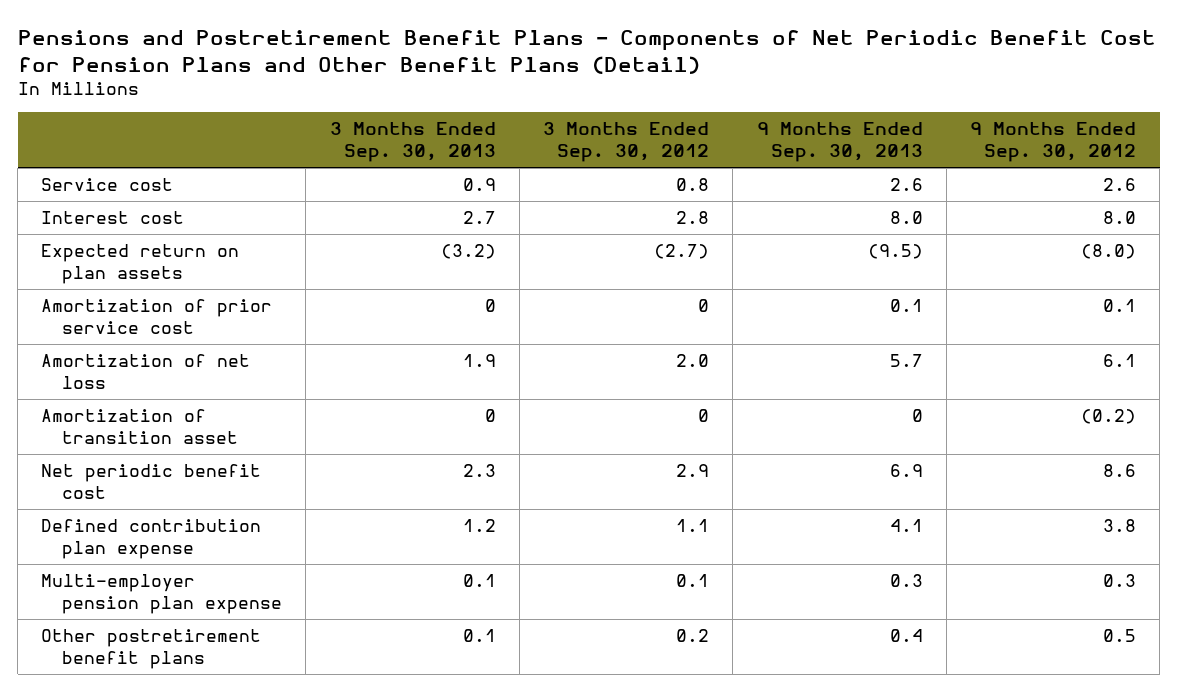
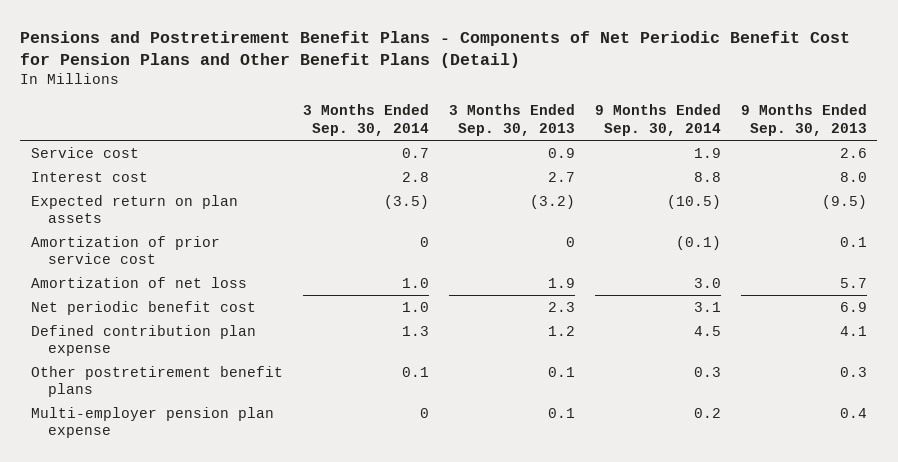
- | 3 Months Ended Sep. 30, 2013 | 3 Months Ended Sep. 30, 2012 | 9 Months Ended Sep. 30, 2013 | 9 Months Ended Sep. 30, 2012
+ | 3 Months Ended Sep. 30, 2014 | 3 Months Ended Sep. 30, 2013 | 9 Months Ended Sep. 30, 2014 | 9 Months Ended Sep. 30, 2013
- Amortization of transition asset | 0 | 0 | 0 | (0.2)
- Multi-employer pension plan expense | 0.1 | 0.1 | 0.3 | 0.3
- Other postretirement benefit plans | 0.1 | 0.2 | 0.4 | 0.5
+ Other postretirement benefit plans | 0.1 | 0.1 | 0.3 | 0.3
+ Multi-employer pension plan expense | 0 | 0.1 | 0.2 | 0.4

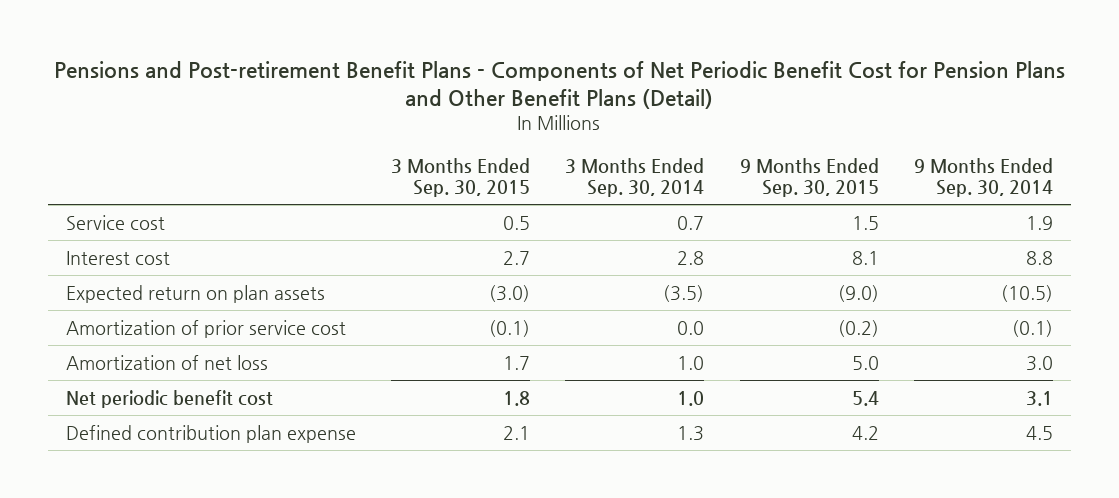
- Pensions and Postretirement Benefit Plans - Components of Net Periodic Benefit Cost for Pension Plans and Other Benefit Plans (Detail)
+ Pensions and Post-retirement Benefit Plans - Components of Net Periodic Benefit Cost for Pension Plans and Other Benefit Plans (Detail)
- | 3 Months Ended Sep. 30, 2014 | 3 Months Ended Sep. 30, 2013 | 9 Months Ended Sep. 30, 2014 | 9 Months Ended Sep. 30, 2013
+ | 3 Months Ended Sep. 30, 2015 | 3 Months Ended Sep. 30, 2014 | 9 Months Ended Sep. 30, 2015 | 9 Months Ended Sep. 30, 2014
- Amortization of prior service cost | 0 | 0 | (0.1) | 0.1
+ Amortization of prior service cost | (0.1) | 0.0 | (0.2) | (0.1)
- Other postretirement benefit plans | 0.1 | 0.1 | 0.3 | 0.3
- Multi-employer pension plan expense | 0 | 0.1 | 0.2 | 0.4

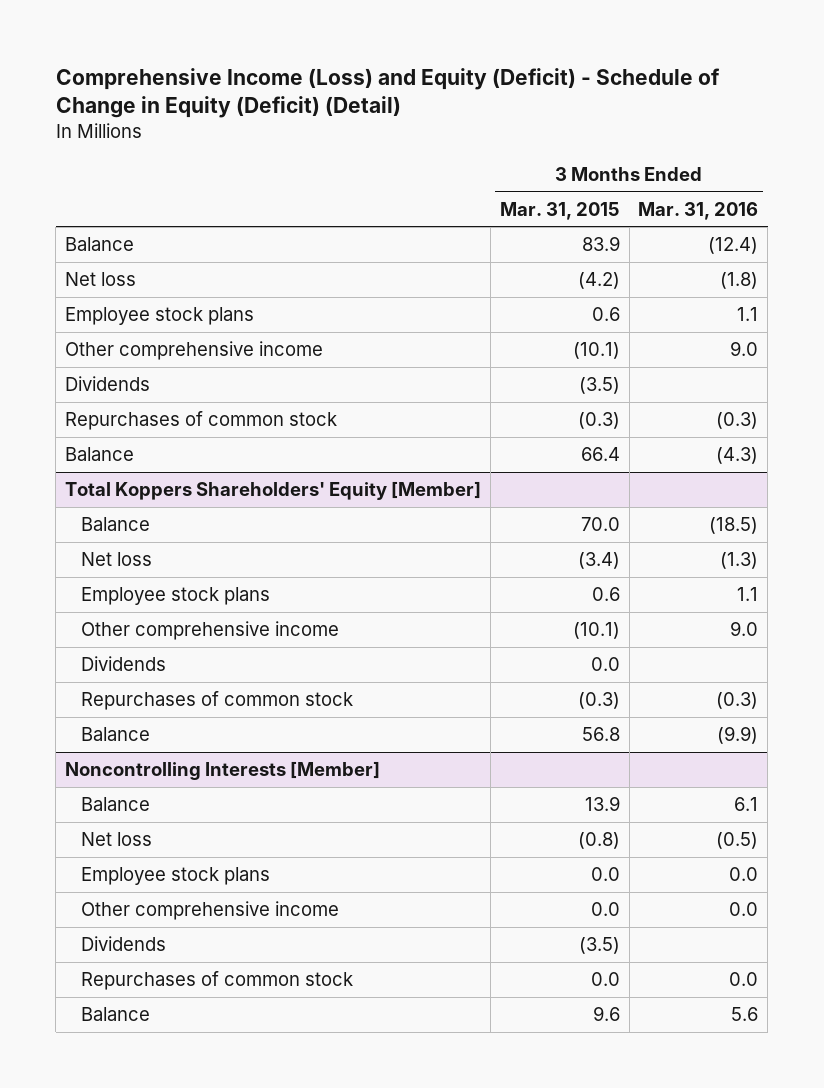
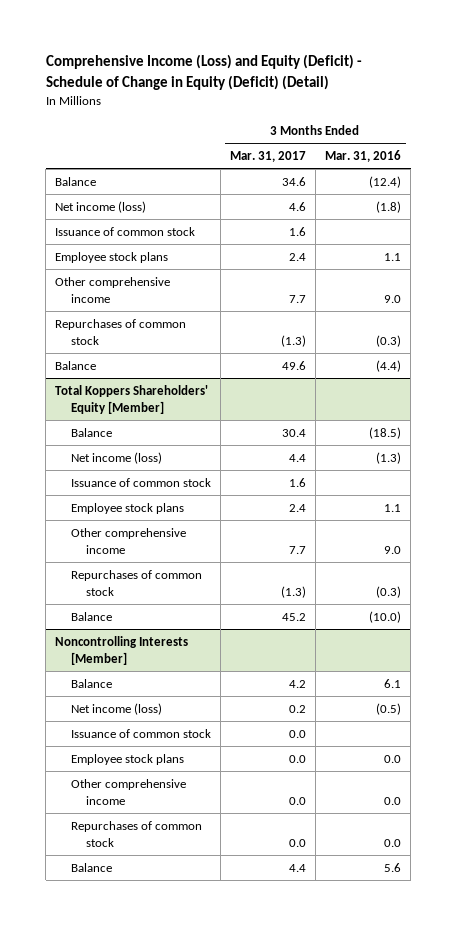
- | 3 Months Ended Mar. 31, 2015 | 3 Months Ended Mar. 31, 2016
+ | 3 Months Ended Mar. 31, 2017 | 3 Months Ended Mar. 31, 2016
- Net loss | (4.2) | (1.8)
+ Net income (loss) | 4.6 | (1.8)
+ Issuance of common stock | 1.6 |
- Dividends | (3.5) |
- Balance | 66.4 | (4.3)
+ Balance | 49.6 | (4.4)
@ Total Koppers Shareholders' Equity [Member]
- Net loss | (3.4) | (1.3)
+ Net income (loss) | 4.4 | (1.3)
+ Issuance of common stock | 1.6 |
- Dividends | 0.0 |
- Balance | 56.8 | (9.9)
+ Balance | 45.2 | (10.0)
@ Noncontrolling Interests [Member]
- Net loss | (0.8) | (0.5)
+ Net income (loss) | 0.2 | (0.5)
+ Issuance of common stock | 0.0 |
- Dividends | (3.5) |

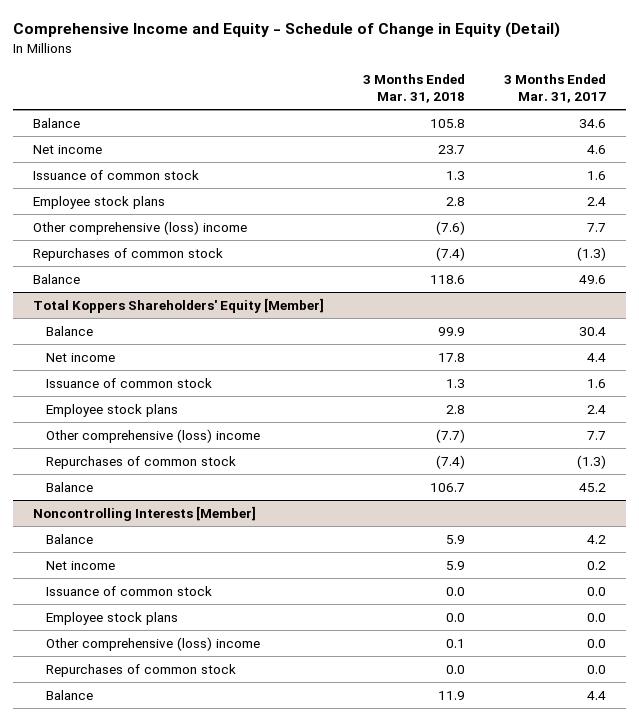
- Comprehensive Income (Loss) and Equity (Deficit) - Schedule of Change in Equity (Deficit) (Detail)
+ Comprehensive Income and Equity - Schedule of Change in Equity (Detail)
- | 3 Months Ended Mar. 31, 2017 | 3 Months Ended Mar. 31, 2016
+ | 3 Months Ended Mar. 31, 2018 | 3 Months Ended Mar. 31, 2017
- Net income (loss) | 4.6 | (1.8)
+ Net income | 23.7 | 4.6
- Other comprehensive income | 7.7 | 9.0
+ Other comprehensive (loss) income | (7.6) | 7.7
@ Total Koppers Shareholders' Equity [Member]
- Net income (loss) | 4.4 | (1.3)
+ Net income | 17.8 | 4.4
- Other comprehensive income | 7.7 | 9.0
+ Other comprehensive (loss) income | (7.7) | 7.7
@ Noncontrolling Interests [Member]
- Net income (loss) | 0.2 | (0.5)
+ Net income | 5.9 | 0.2
- Other comprehensive income | 0.0 | 0.0
+ Other comprehensive (loss) income | 0.1 | 0.0

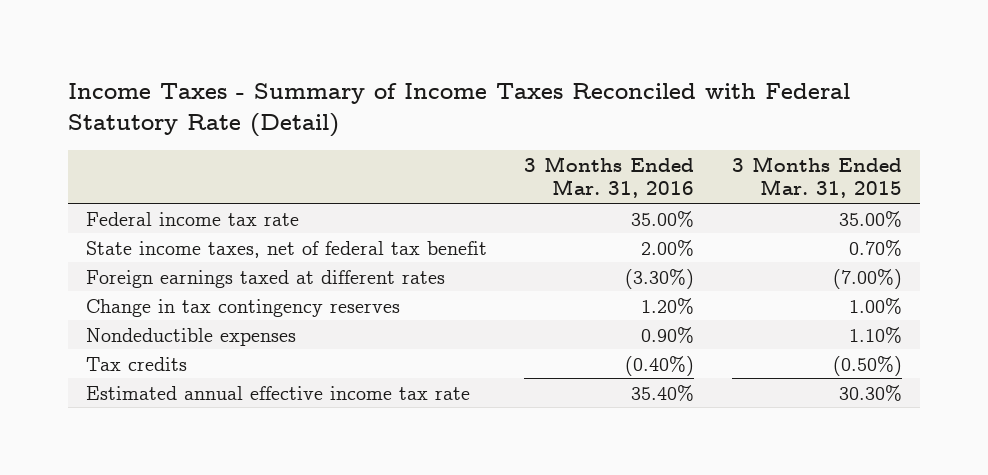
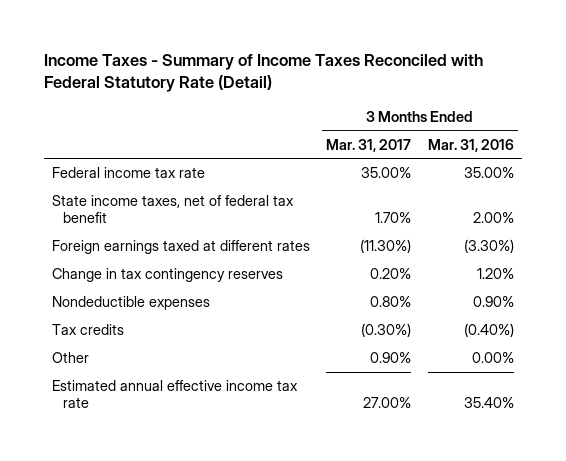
- | 3 Months Ended Mar. 31, 2016 | 3 Months Ended Mar. 31, 2015
+ | 3 Months Ended Mar. 31, 2017 | 3 Months Ended Mar. 31, 2016
+ Other | 0.90% | 0.00%

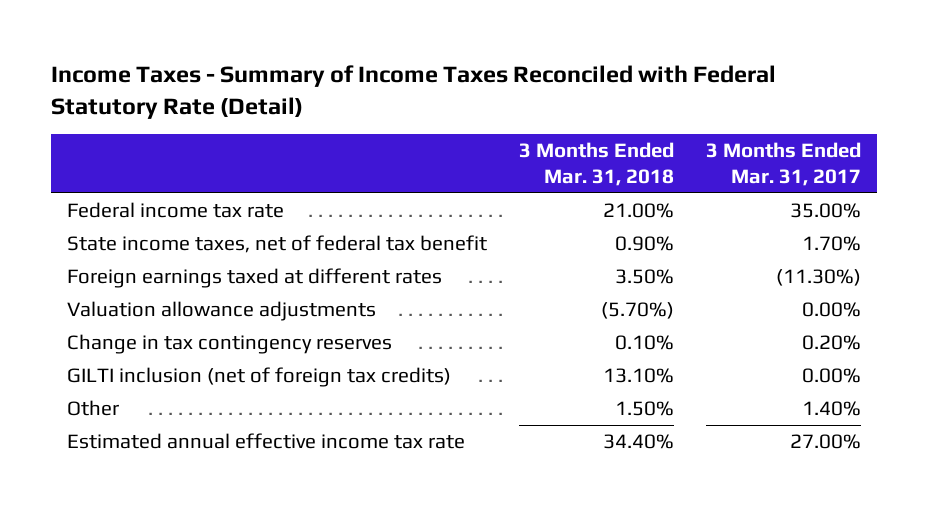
- | 3 Months Ended Mar. 31, 2017 | 3 Months Ended Mar. 31, 2016
+ | 3 Months Ended Mar. 31, 2018 | 3 Months Ended Mar. 31, 2017
+ Valuation allowance adjustments | (5.70%) | 0.00%
- Nondeductible expenses | 0.80% | 0.90%
- Tax credits | (0.30%) | (0.40%)
- Other | 0.90% | 0.00%
+ GILTI inclusion (net of foreign tax credits) | 13.10% | 0.00%
+ Other | 1.50% | 1.40%

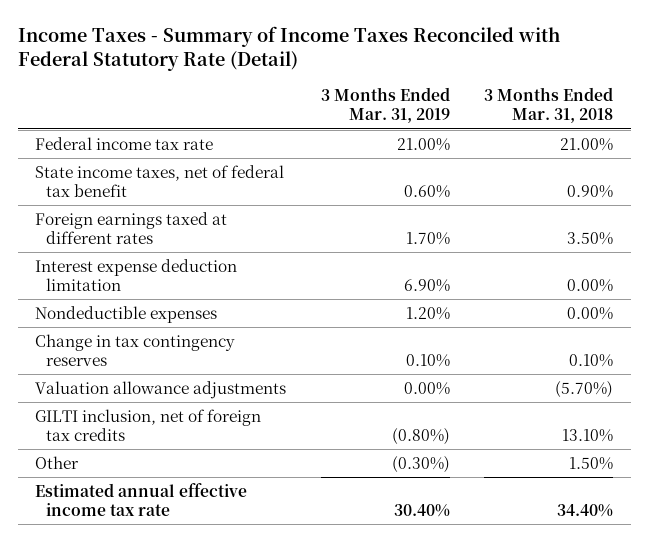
- | 3 Months Ended Mar. 31, 2018 | 3 Months Ended Mar. 31, 2017
+ | 3 Months Ended Mar. 31, 2019 | 3 Months Ended Mar. 31, 2018
+ Interest expense deduction limitation | 6.90% | 0.00%
+ Nondeductible expenses | 1.20% | 0.00%
- GILTI inclusion (net of foreign tax credits) | 13.10% | 0.00%
moved down: Valuation allowance adjustments | 0.00% | (5.70%)
+ GILTI inclusion, net of foreign tax credits | (0.80%) | 13.10%

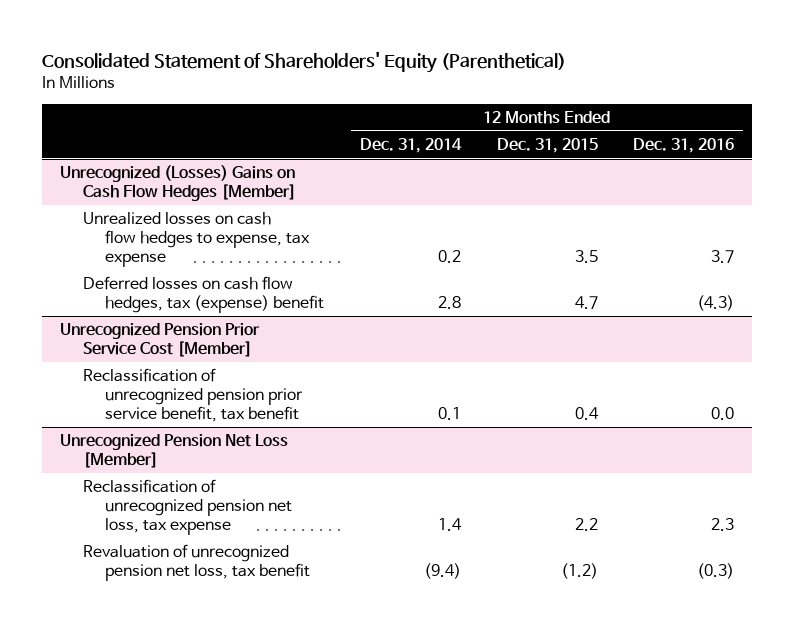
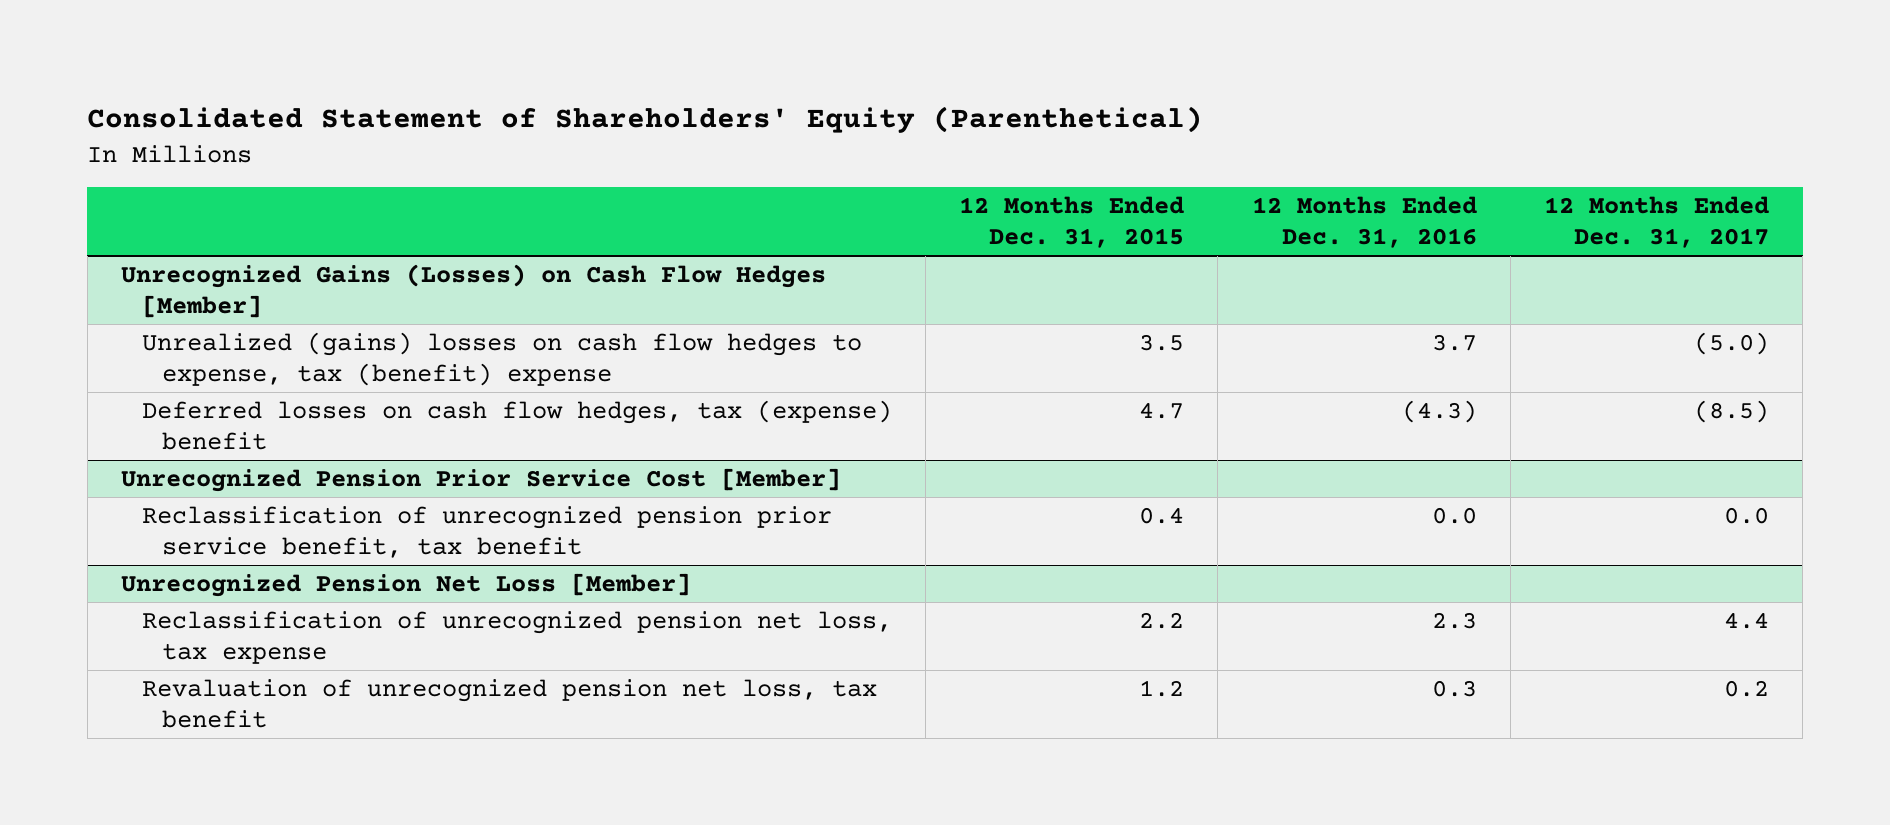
- | 12 Months Ended Dec. 31, 2014 | 12 Months Ended Dec. 31, 2015 | 12 Months Ended Dec. 31, 2016
+ | 12 Months Ended Dec. 31, 2015 | 12 Months Ended Dec. 31, 2016 | 12 Months Ended Dec. 31, 2017
- Unrecognized (Losses) Gains on Cash Flow Hedges [Member]
- Unrealized losses on cash flow hedges to expense, tax expense | 0.2 | 3.5 | 3.7
+ Unrecognized Gains (Losses) on Cash Flow Hedges [Member]
+ Unrealized (gains) losses on cash flow hedges to expense, tax (benefit) expense | 3.5 | 3.7 | (5.0)
@ Unrecognized Pension Net Loss [Member]
- Revaluation of unrecognized pension net loss, tax benefit | (9.4) | (1.2) | (0.3)
+ Revaluation of unrecognized pension net loss, tax benefit | 1.2 | 0.3 | 0.2

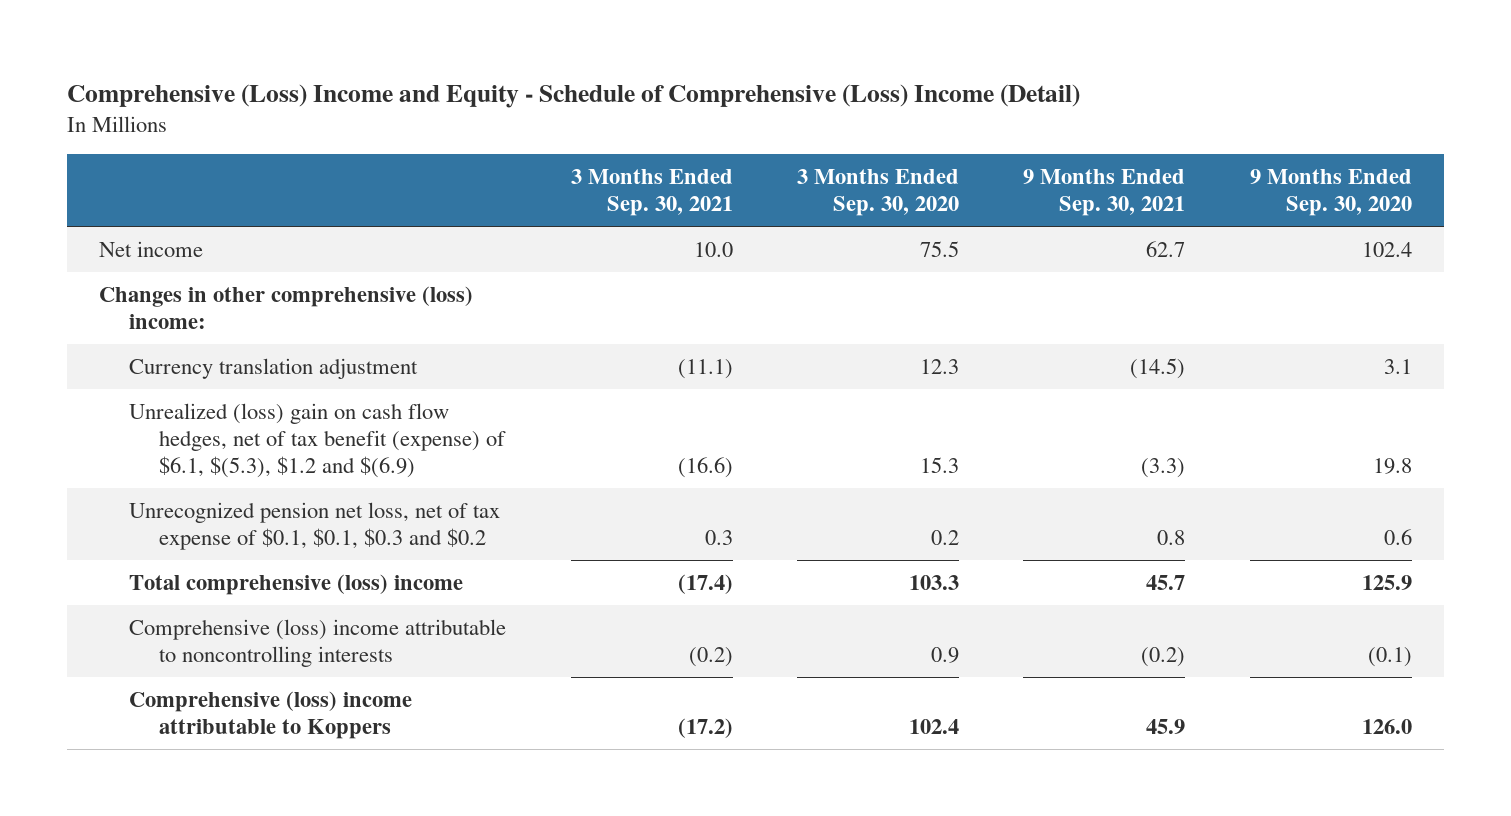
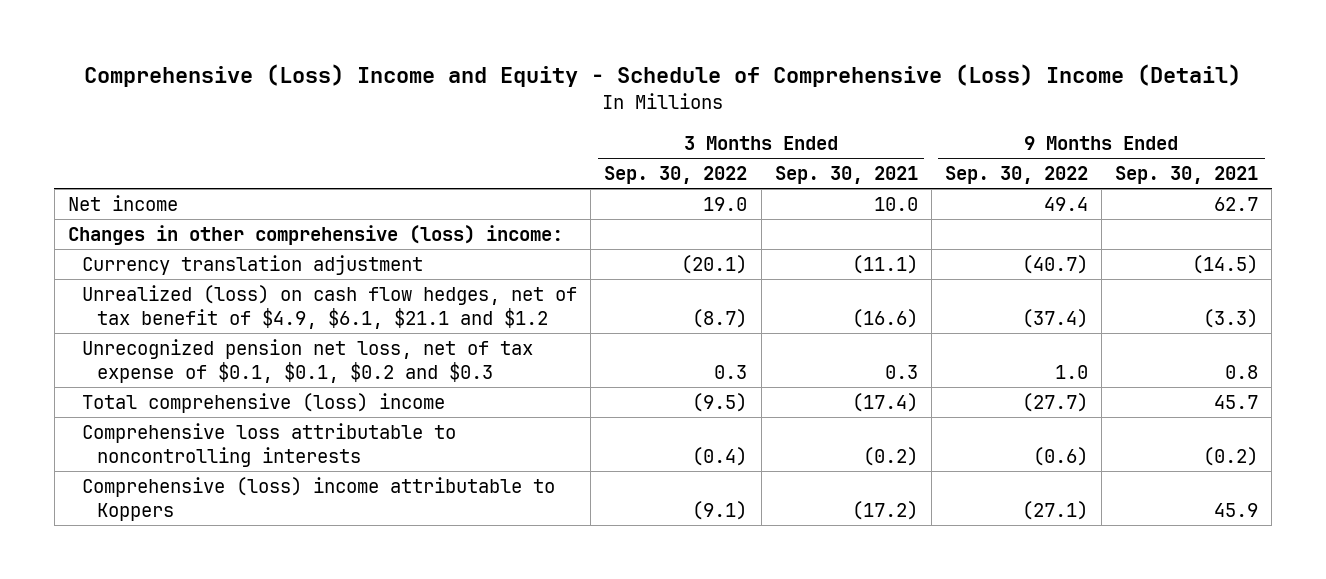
- | 3 Months Ended Sep. 30, 2021 | 3 Months Ended Sep. 30, 2020 | 9 Months Ended Sep. 30, 2021 | 9 Months Ended Sep. 30, 2020
+ | 3 Months Ended Sep. 30, 2022 | 3 Months Ended Sep. 30, 2021 | 9 Months Ended Sep. 30, 2022 | 9 Months Ended Sep. 30, 2021
- Unrealized (loss) gain on cash flow hedges, net of tax benefit (expense) of $6.1, $(5.3), $1.2 and $(6.9) | (16.6) | 15.3 | (3.3) | 19.8
- Unrecognized pension net loss, net of tax expense of $0.1, $0.1, $0.3 and $0.2 | 0.3 | 0.2 | 0.8 | 0.6
+ Unrealized (loss) on cash flow hedges, net of tax benefit of $4.9, $6.1, $21.1 and $1.2 | (8.7) | (16.6) | (37.4) | (3.3)
+ Unrecognized pension net loss, net of tax expense of $0.1, $0.1, $0.2 and $0.3 | 0.3 | 0.3 | 1.0 | 0.8
- Comprehensive (loss) income attributable to noncontrolling interests | (0.2) | 0.9 | (0.2) | (0.1)
+ Comprehensive loss attributable to noncontrolling interests | (0.4) | (0.2) | (0.6) | (0.2)

